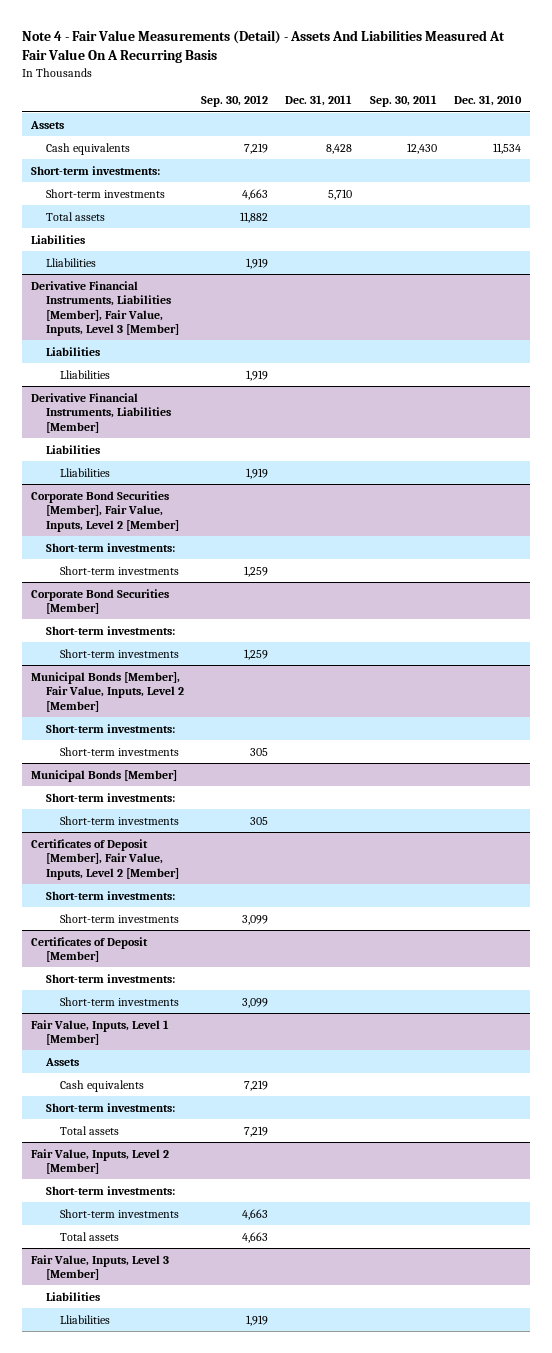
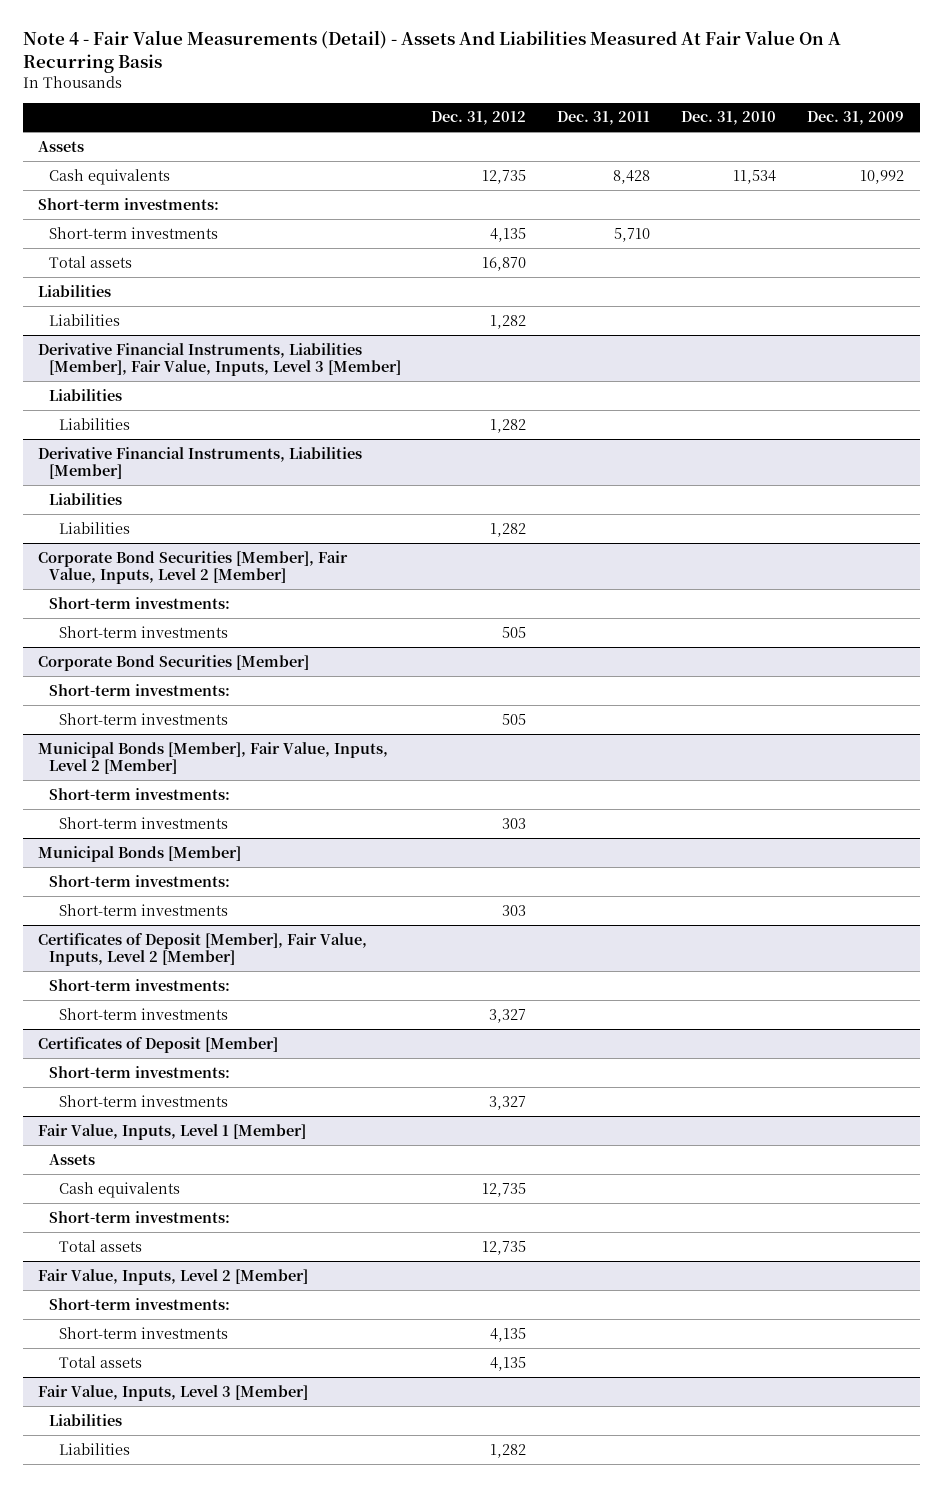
- | Sep. 30, 2012 | Dec. 31, 2011 | Sep. 30, 2011 | Dec. 31, 2010
+ | Dec. 31, 2012 | Dec. 31, 2011 | Dec. 31, 2010 | Dec. 31, 2009
- Lliabilities | 1,919 | | |
+ Liabilities | 1,282 | | |
@ Derivative Financial Instruments, Liabilities [Member], Fair Value, Inputs, Level 3 [Member]
- Lliabilities | 1,919 | | |
+ Liabilities | 1,282 | | |
@ Derivative Financial Instruments, Liabilities [Member]
- Lliabilities | 1,919 | | |
+ Liabilities | 1,282 | | |
@ Fair Value, Inputs, Level 3 [Member]
- Lliabilities | 1,919 | | |
+ Liabilities | 1,282 | | |

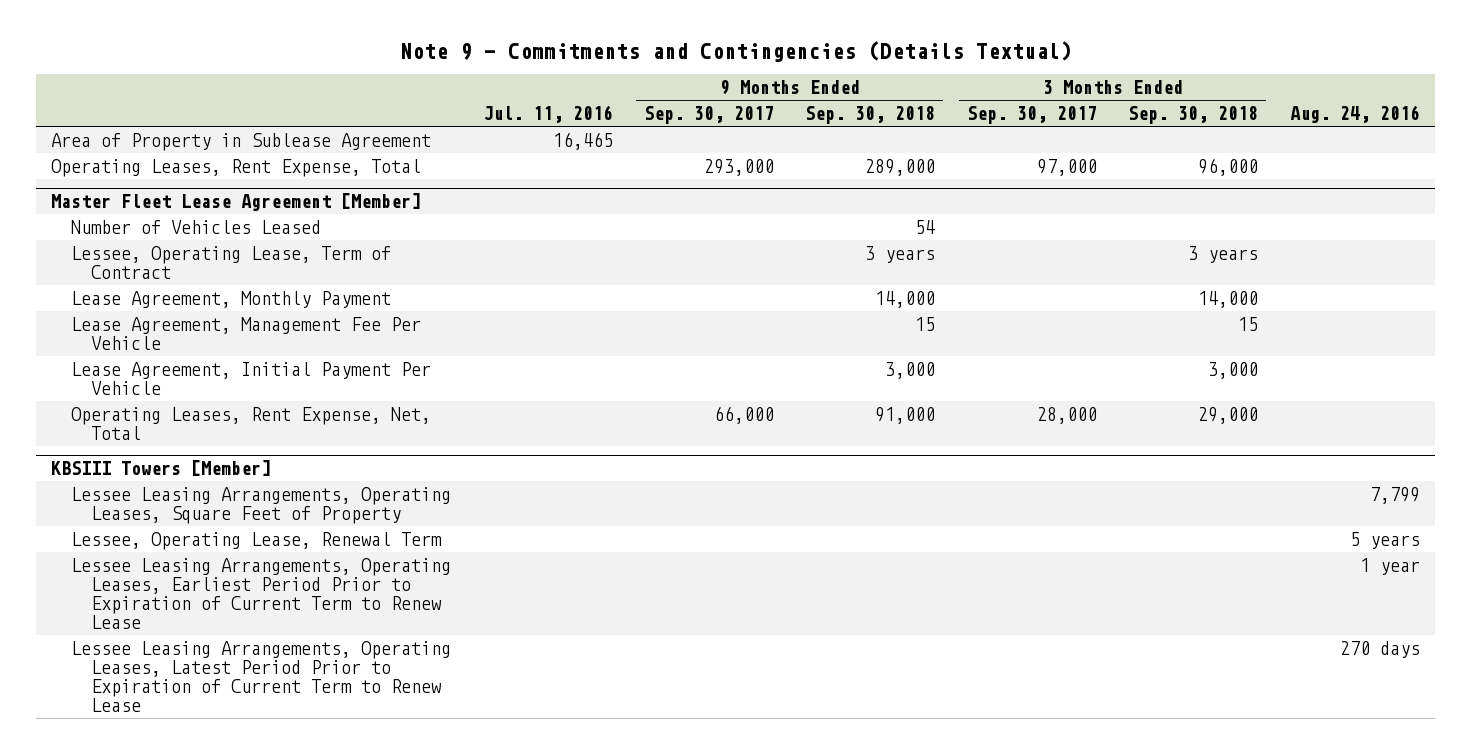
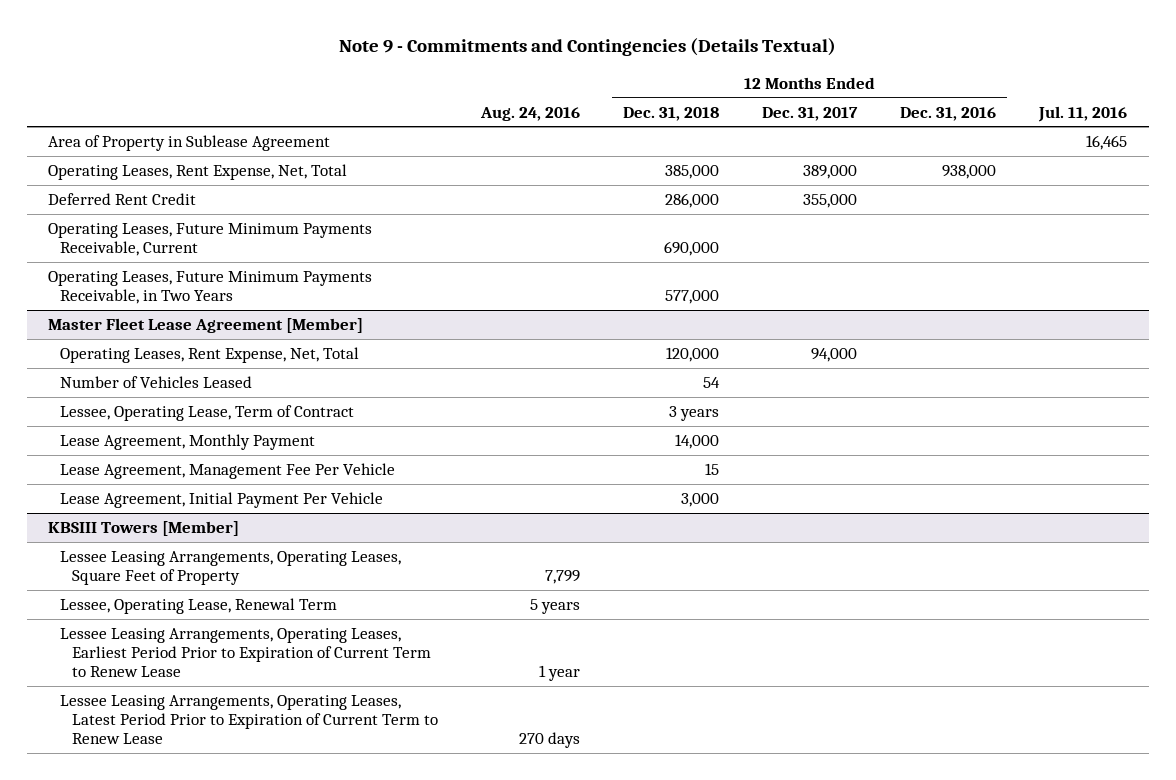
- | Jul. 11, 2016 | 9 Months Ended Sep. 30, 2017 | 9 Months Ended Sep. 30, 2018 | 3 Months Ended Sep. 30, 2017 | 3 Months Ended Sep. 30, 2018 | Aug. 24, 2016
+ | Aug. 24, 2016 | 12 Months Ended Dec. 31, 2018 | 12 Months Ended Dec. 31, 2017 | 12 Months Ended Dec. 31, 2016 | Jul. 11, 2016
- Operating Leases, Rent Expense, Total | | 293,000 | 289,000 | 97,000 | 96,000 |
+ Operating Leases, Rent Expense, Net, Total | | 385,000 | 389,000 | 938,000 |
+ Deferred Rent Credit | | 286,000 | 355,000 | |
+ Operating Leases, Future Minimum Payments Receivable, Current | | 690,000 | | |
+ Operating Leases, Future Minimum Payments Receivable, in Two Years | | 577,000 | | |
@ Master Fleet Lease Agreement [Member]
moved up: Operating Leases, Rent Expense, Net, Total | | 120,000 | 94,000 | |

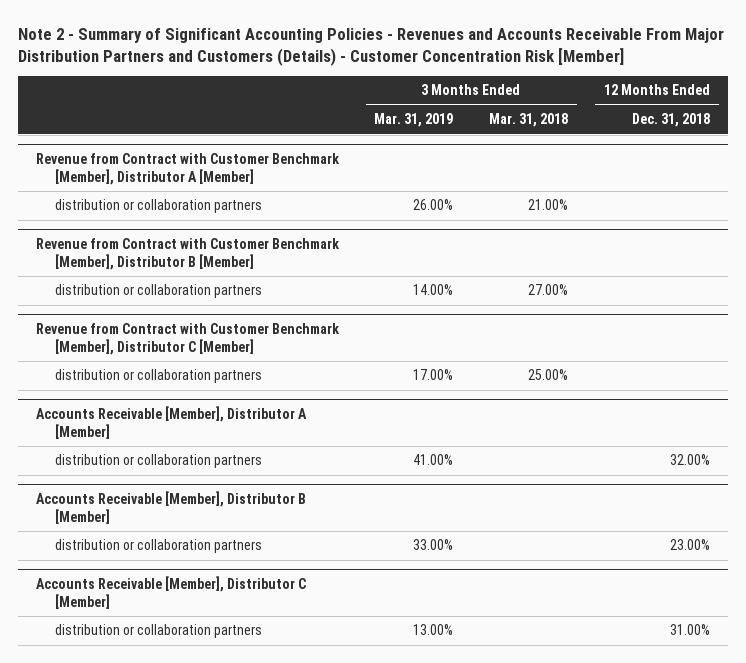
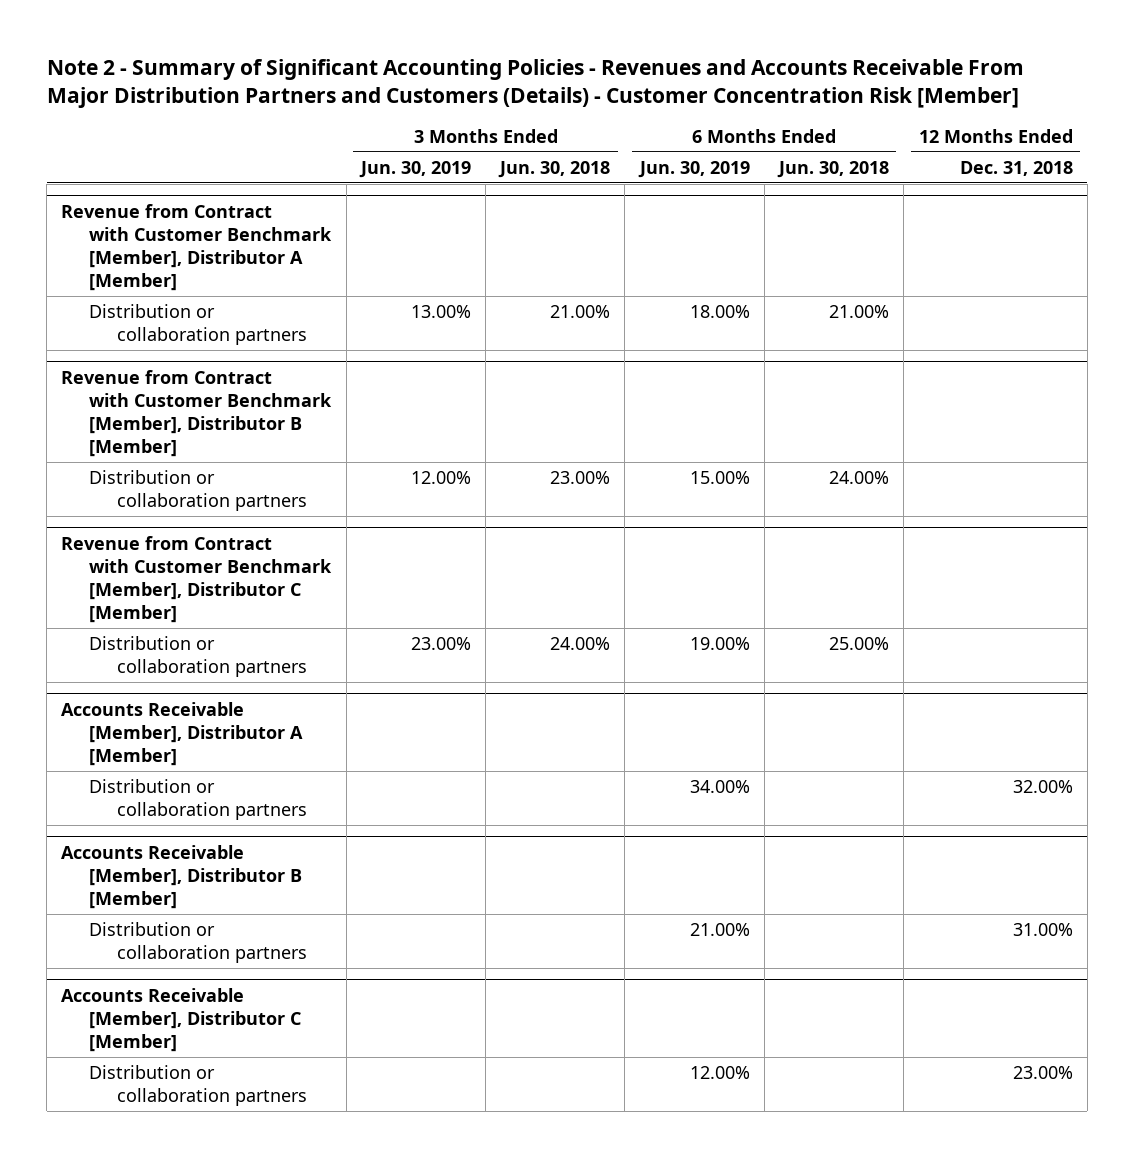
- | 3 Months Ended Mar. 31, 2019 | 3 Months Ended Mar. 31, 2018 | 12 Months Ended Dec. 31, 2018
+ | 3 Months Ended Jun. 30, 2019 | 3 Months Ended Jun. 30, 2018 | 6 Months Ended Jun. 30, 2019 | 6 Months Ended Jun. 30, 2018 | 12 Months Ended Dec. 31, 2018
@ Revenue from Contract with Customer Benchmark [Member], Distributor A [Member]
- distribution or collaboration partners | 26.00% | 21.00% |
+ Distribution or collaboration partners | 13.00% | 21.00% | 18.00% | 21.00% |
@ Revenue from Contract with Customer Benchmark [Member], Distributor B [Member]
- distribution or collaboration partners | 14.00% | 27.00% |
+ Distribution or collaboration partners | 12.00% | 23.00% | 15.00% | 24.00% |
@ Revenue from Contract with Customer Benchmark [Member], Distributor C [Member]
- distribution or collaboration partners | 17.00% | 25.00% |
+ Distribution or collaboration partners | 23.00% | 24.00% | 19.00% | 25.00% |
@ Accounts Receivable [Member], Distributor A [Member]
- distribution or collaboration partners | 41.00% | | 32.00%
+ Distribution or collaboration partners | | | 34.00% | | 32.00%
@ Accounts Receivable [Member], Distributor B [Member]
- distribution or collaboration partners | 33.00% | | 23.00%
+ Distribution or collaboration partners | | | 21.00% | | 31.00%
@ Accounts Receivable [Member], Distributor C [Member]
- distribution or collaboration partners | 13.00% | | 31.00%
+ Distribution or collaboration partners | | | 12.00% | | 23.00%

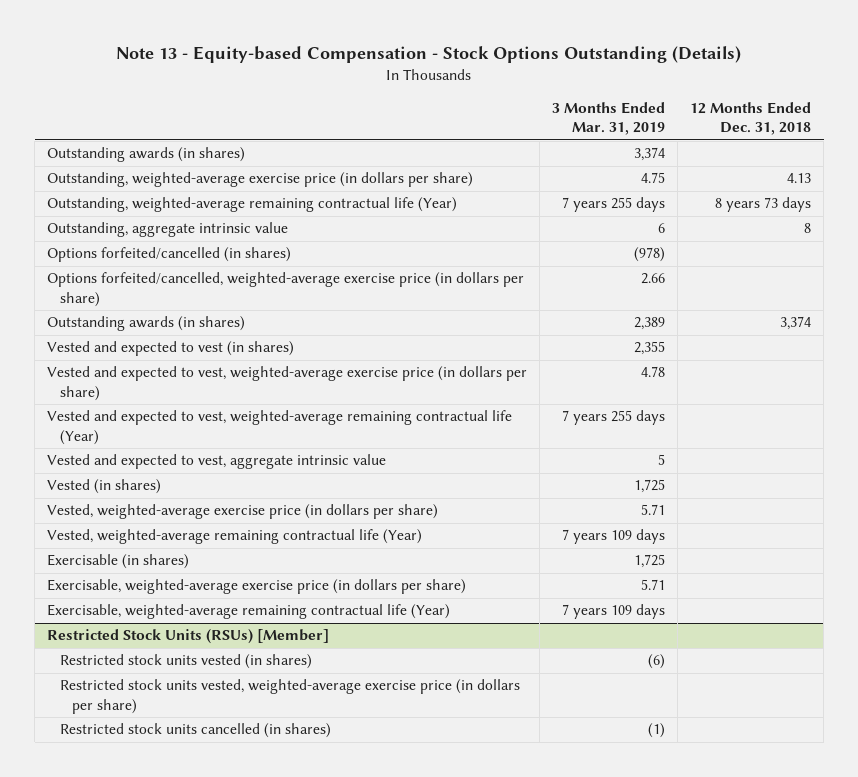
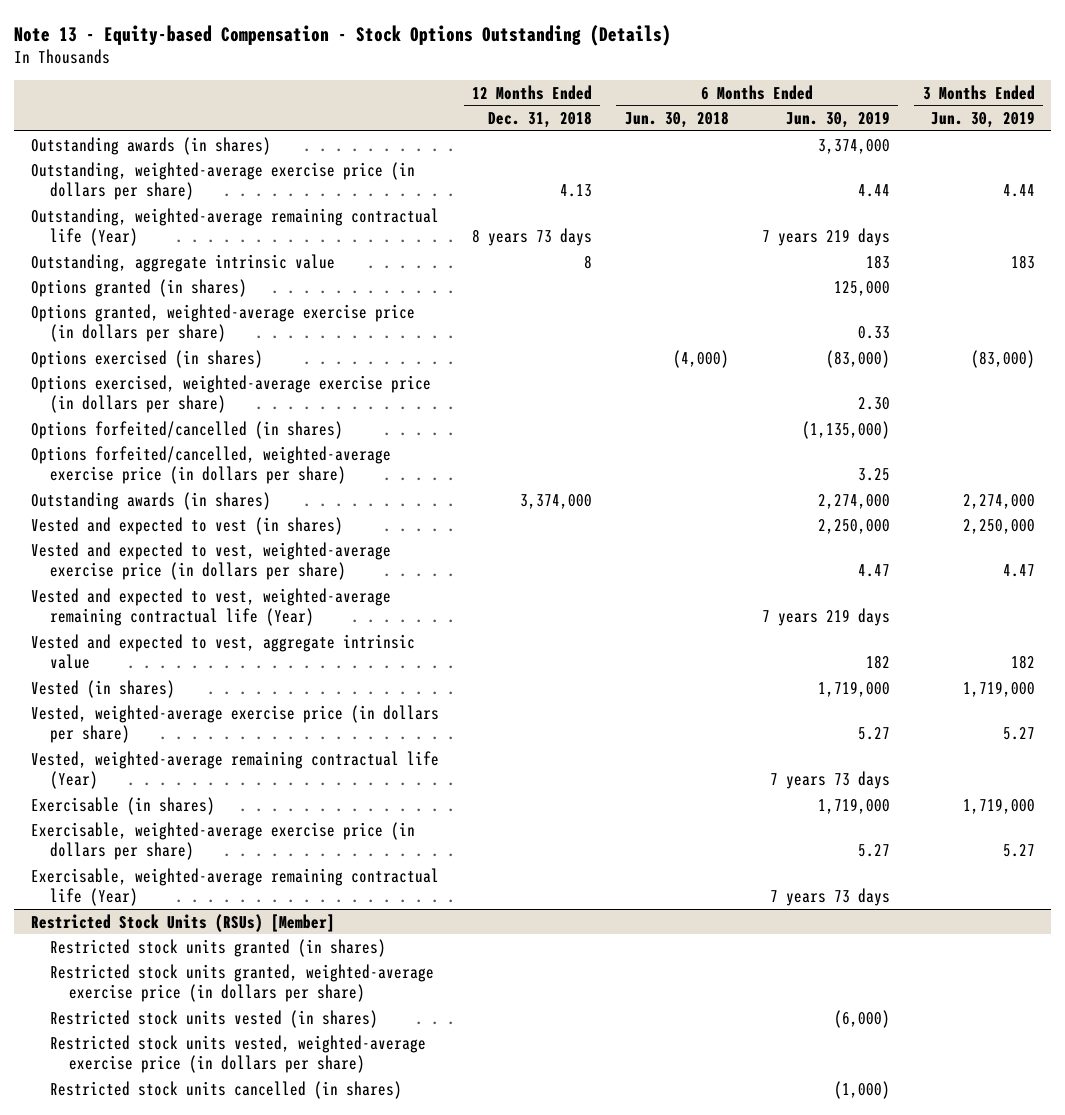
- | 3 Months Ended Mar. 31, 2019 | 12 Months Ended Dec. 31, 2018
+ | 12 Months Ended Dec. 31, 2018 | 6 Months Ended Jun. 30, 2018 | 6 Months Ended Jun. 30, 2019 | 3 Months Ended Jun. 30, 2019
+ Options granted (in shares) | | | 125,000 |
+ Options granted, weighted-average exercise price (in dollars per share) | | | 0.33 |
+ Options exercised (in shares) | | (4,000) | (83,000) | (83,000)
+ Options exercised, weighted-average exercise price (in dollars per share) | | | 2.30 |
- Outstanding awards (in shares) | 2,389 | 3,374
+ Outstanding awards (in shares) | 3,374,000 | | 2,274,000 | 2,274,000
@ Restricted Stock Units (RSUs) [Member]
+ Restricted stock units granted (in shares)
+ Restricted stock units granted, weighted-average exercise price (in dollars per share)

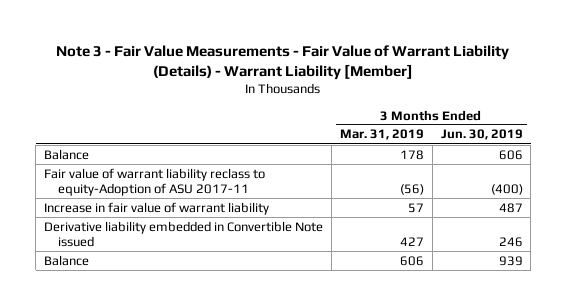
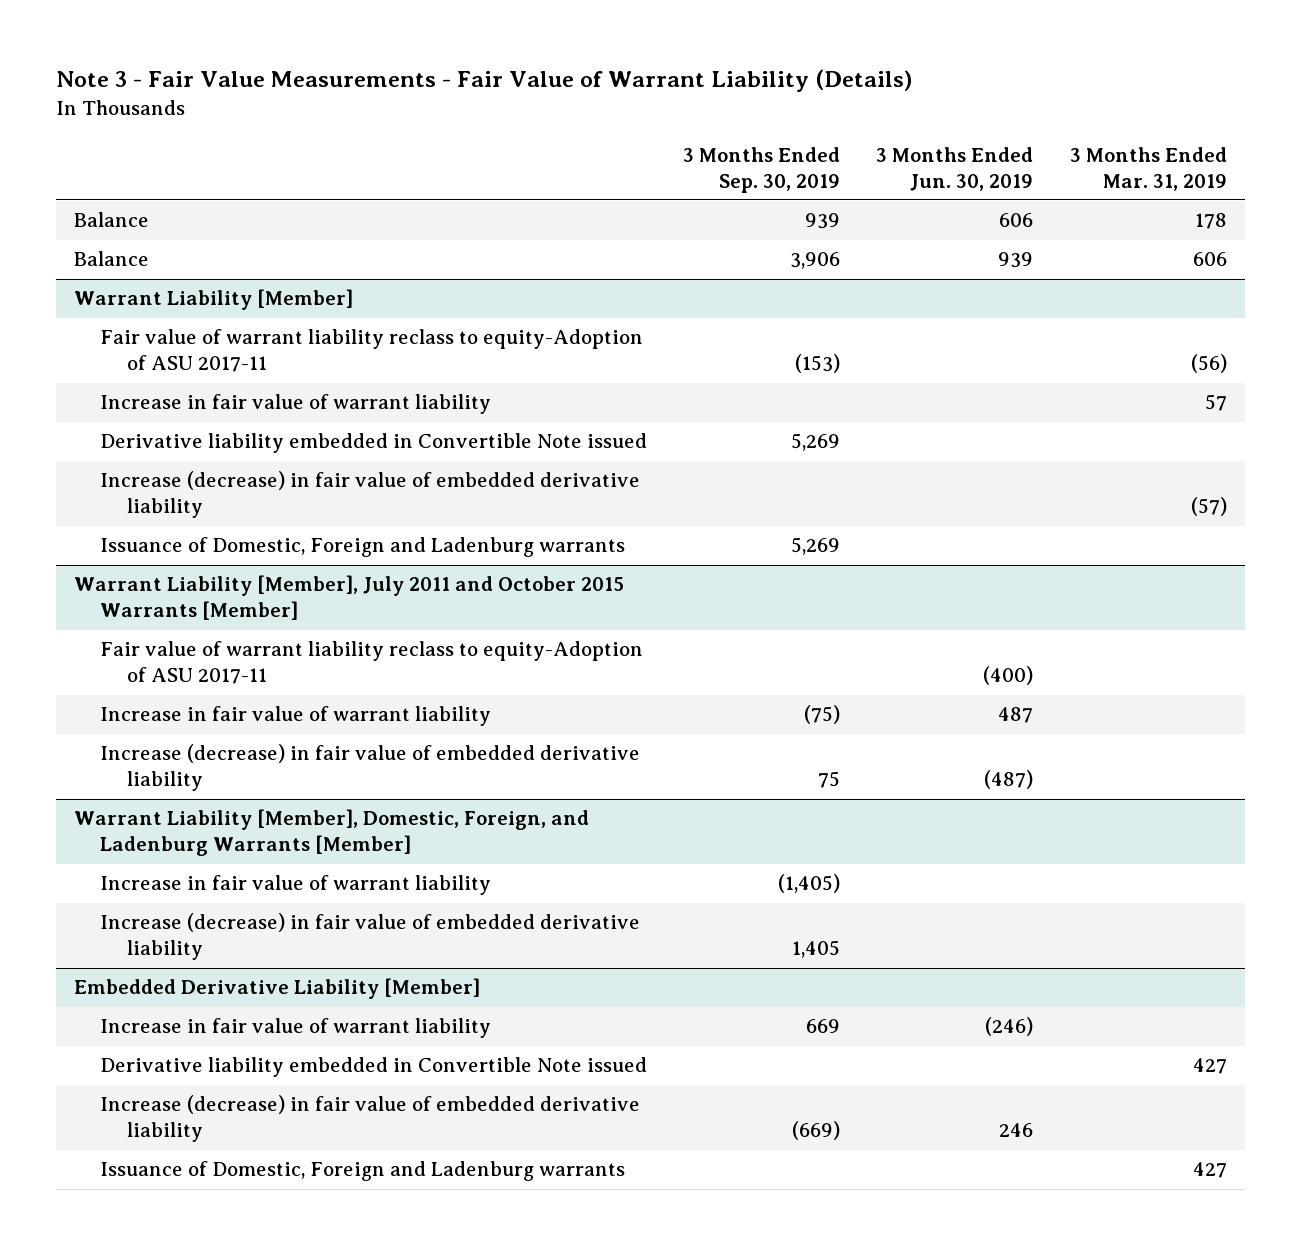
- Note 3 - Fair Value Measurements - Fair Value of Warrant Liability (Details) - Warrant Liability [Member]
+ Note 3 - Fair Value Measurements - Fair Value of Warrant Liability (Details)
- | 3 Months Ended Mar. 31, 2019 | 3 Months Ended Jun. 30, 2019
+ | 3 Months Ended Sep. 30, 2019 | 3 Months Ended Jun. 30, 2019 | 3 Months Ended Mar. 31, 2019
- Fair value of warrant liability reclass to equity-Adoption of ASU 2017-11 | (56) | (400)
- Increase in fair value of warrant liability | 57 | 487
- Derivative liability embedded in Convertible Note issued | 427 | 246
+ Warrant Liability [Member]
+ Fair value of warrant liability reclass to equity-Adoption of ASU 2017-11 | (153) | | (56)
+ Increase in fair value of warrant liability | | | 57
+ Derivative liability embedded in Convertible Note issued | 5,269 | |
+ Increase (decrease) in fair value of embedded derivative liability | | | (57)
+ Issuance of Domestic, Foreign and Ladenburg warrants | 5,269 | |
+ Warrant Liability [Member], July 2011 and October 2015 Warrants [Member]
+ Fair value of warrant liability reclass to equity-Adoption of ASU 2017-11 | | (400) |
+ Increase in fair value of warrant liability | (75) | 487 |
+ Increase (decrease) in fair value of embedded derivative liability | 75 | (487) |
+ Warrant Liability [Member], Domestic, Foreign, and Ladenburg Warrants [Member]
+ Increase in fair value of warrant liability | (1,405) | |
+ Increase (decrease) in fair value of embedded derivative liability | 1,405 | |
+ Embedded Derivative Liability [Member]
+ Increase in fair value of warrant liability | 669 | (246) |
+ Derivative liability embedded in Convertible Note issued | | | 427
+ Increase (decrease) in fair value of embedded derivative liability | (669) | 246 |
+ Issuance of Domestic, Foreign and Ladenburg warrants | | | 427

